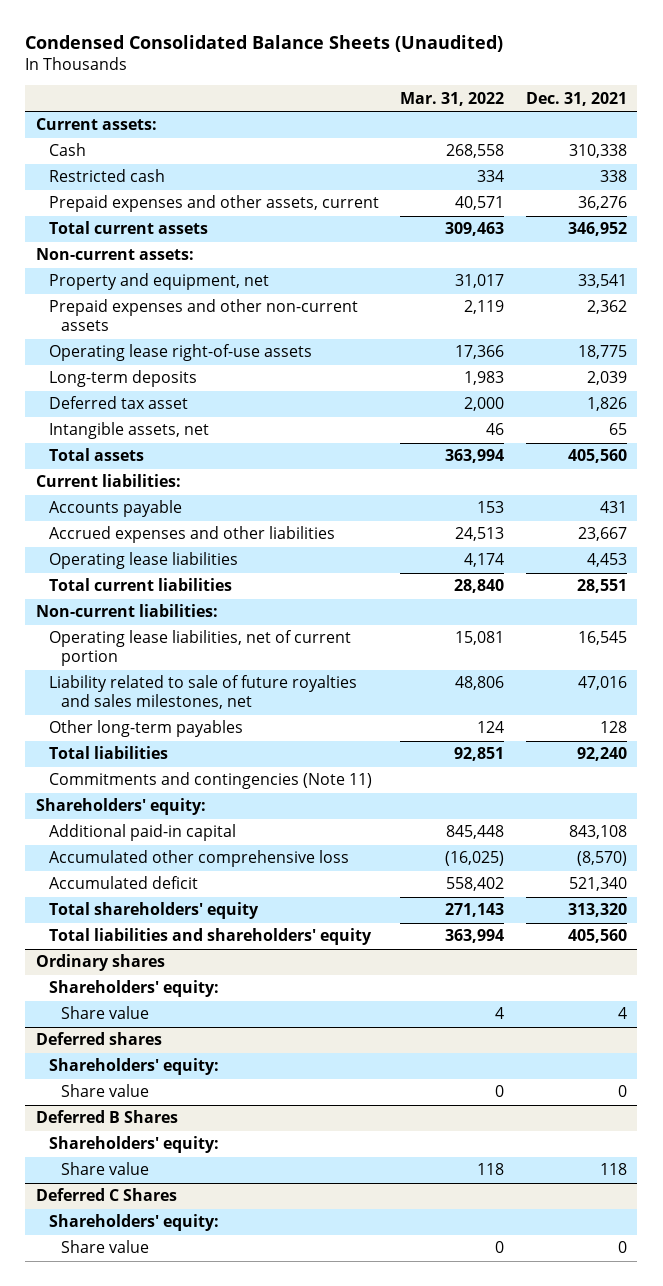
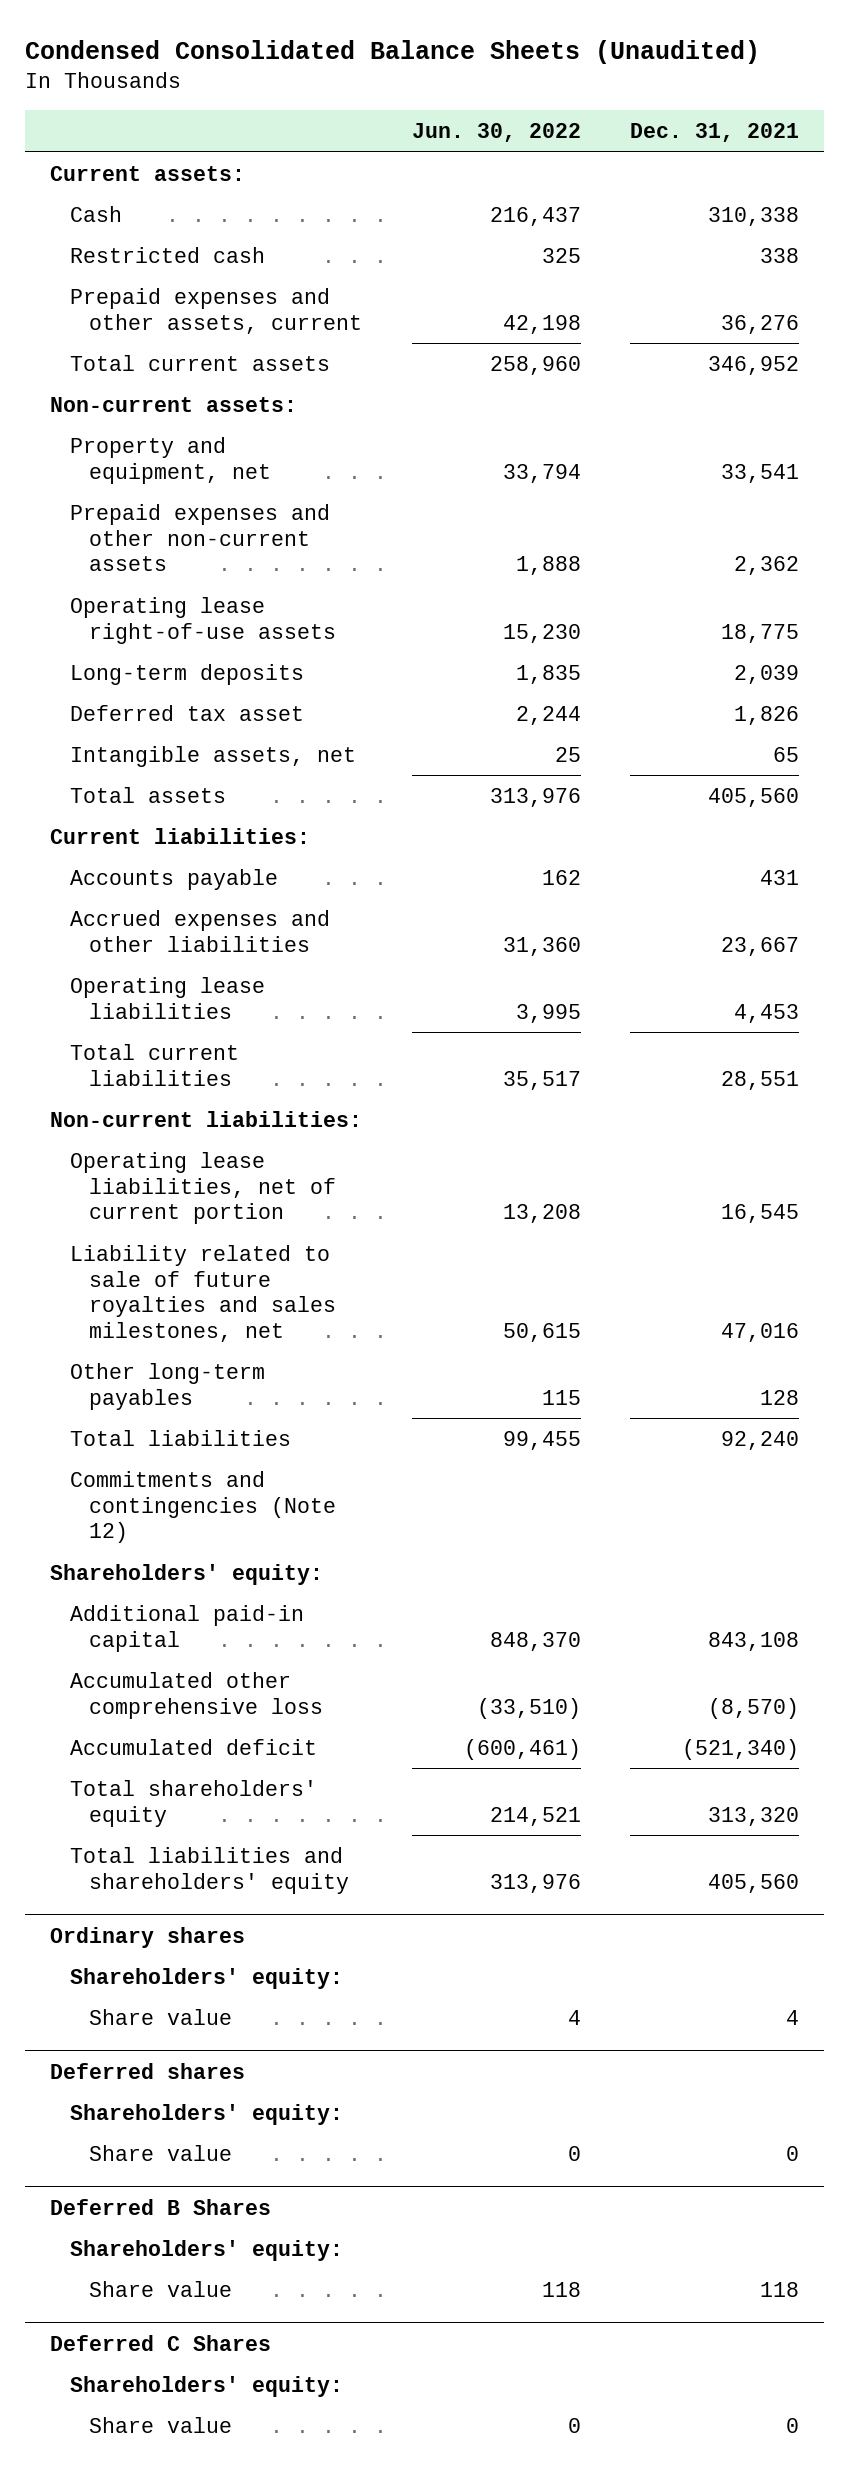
- | Mar. 31, 2022 | Dec. 31, 2021
+ | Jun. 30, 2022 | Dec. 31, 2021
- Commitments and contingencies (Note 11)
+ Commitments and contingencies (Note 12)
- Accumulated deficit | 558,402 | 521,340
+ Accumulated deficit | (600,461) | (521,340)

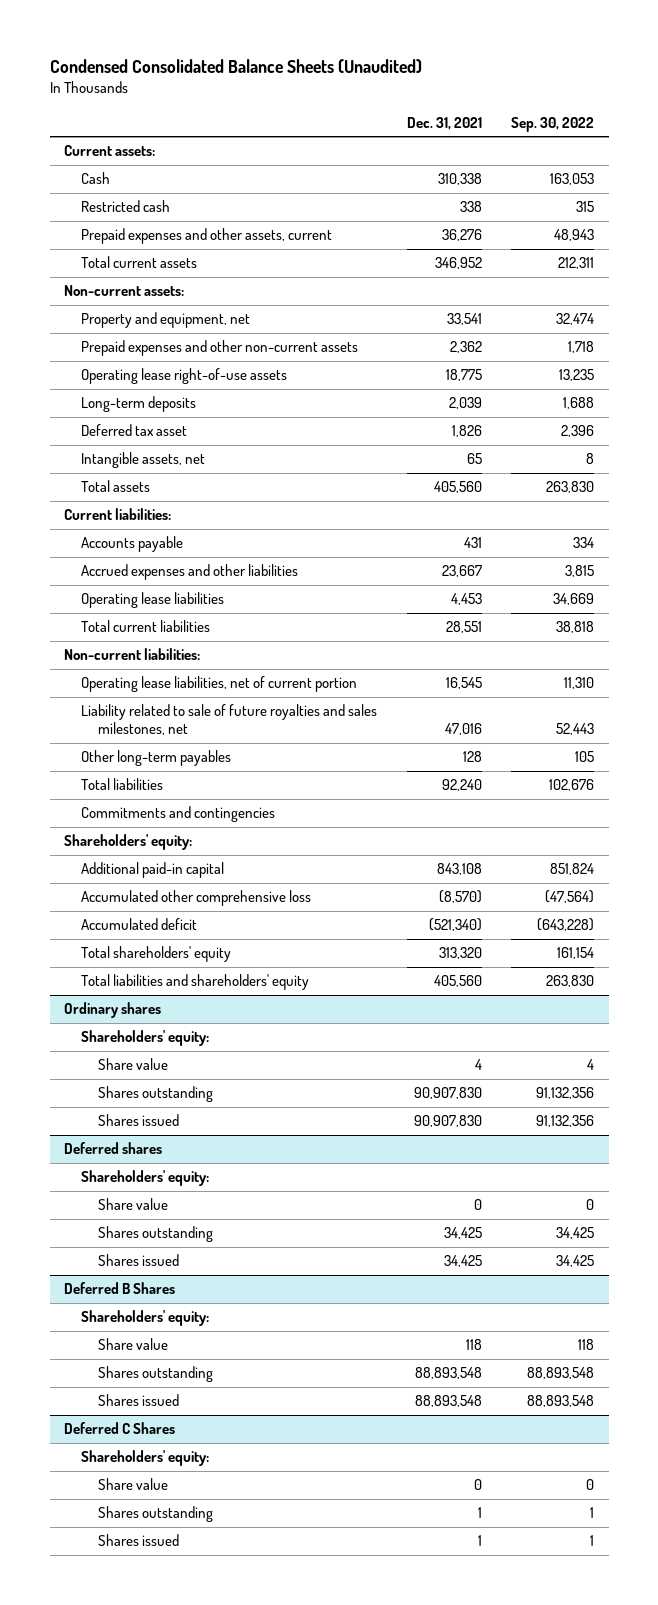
- | Jun. 30, 2022 | Dec. 31, 2021
+ | Dec. 31, 2021 | Sep. 30, 2022
- Commitments and contingencies (Note 12)
+ Commitments and contingencies
@ Ordinary shares
+ Shares outstanding | 90,907,830 | 91,132,356
+ Shares issued | 90,907,830 | 91,132,356
@ Deferred shares
+ Shares outstanding | 34,425 | 34,425
+ Shares issued | 34,425 | 34,425
@ Deferred B Shares
+ Shares outstanding | 88,893,548 | 88,893,548
+ Shares issued | 88,893,548 | 88,893,548
@ Deferred C Shares
+ Shares outstanding | 1 | 1
+ Shares issued | 1 | 1

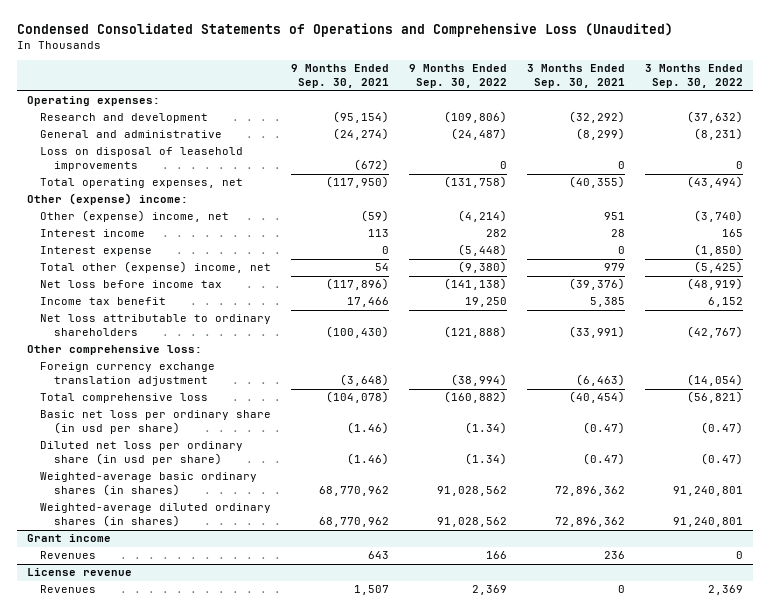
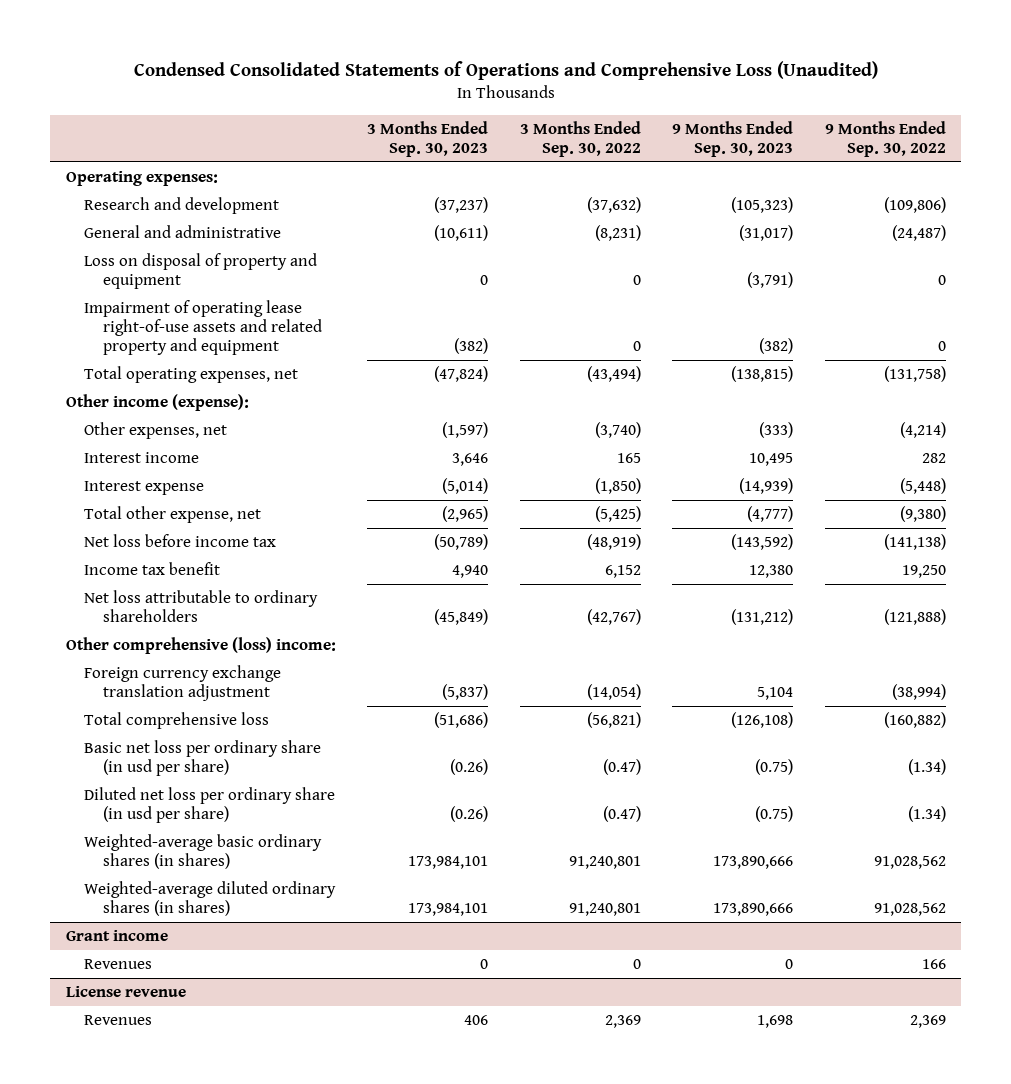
- | 9 Months Ended Sep. 30, 2021 | 9 Months Ended Sep. 30, 2022 | 3 Months Ended Sep. 30, 2021 | 3 Months Ended Sep. 30, 2022
+ | 3 Months Ended Sep. 30, 2023 | 3 Months Ended Sep. 30, 2022 | 9 Months Ended Sep. 30, 2023 | 9 Months Ended Sep. 30, 2022
- Loss on disposal of leasehold improvements | (672) | 0 | 0 | 0
+ Loss on disposal of property and equipment | 0 | 0 | (3,791) | 0
+ Impairment of operating lease right-of-use assets and related property and equipment | (382) | 0 | (382) | 0
- Other (expense) income:
- Other (expense) income, net | (59) | (4,214) | 951 | (3,740)
+ Other income (expense):
+ Other expenses, net | (1,597) | (3,740) | (333) | (4,214)
- Total other (expense) income, net | 54 | (9,380) | 979 | (5,425)
+ Total other expense, net | (2,965) | (5,425) | (4,777) | (9,380)
- Other comprehensive loss:
+ Other comprehensive (loss) income:

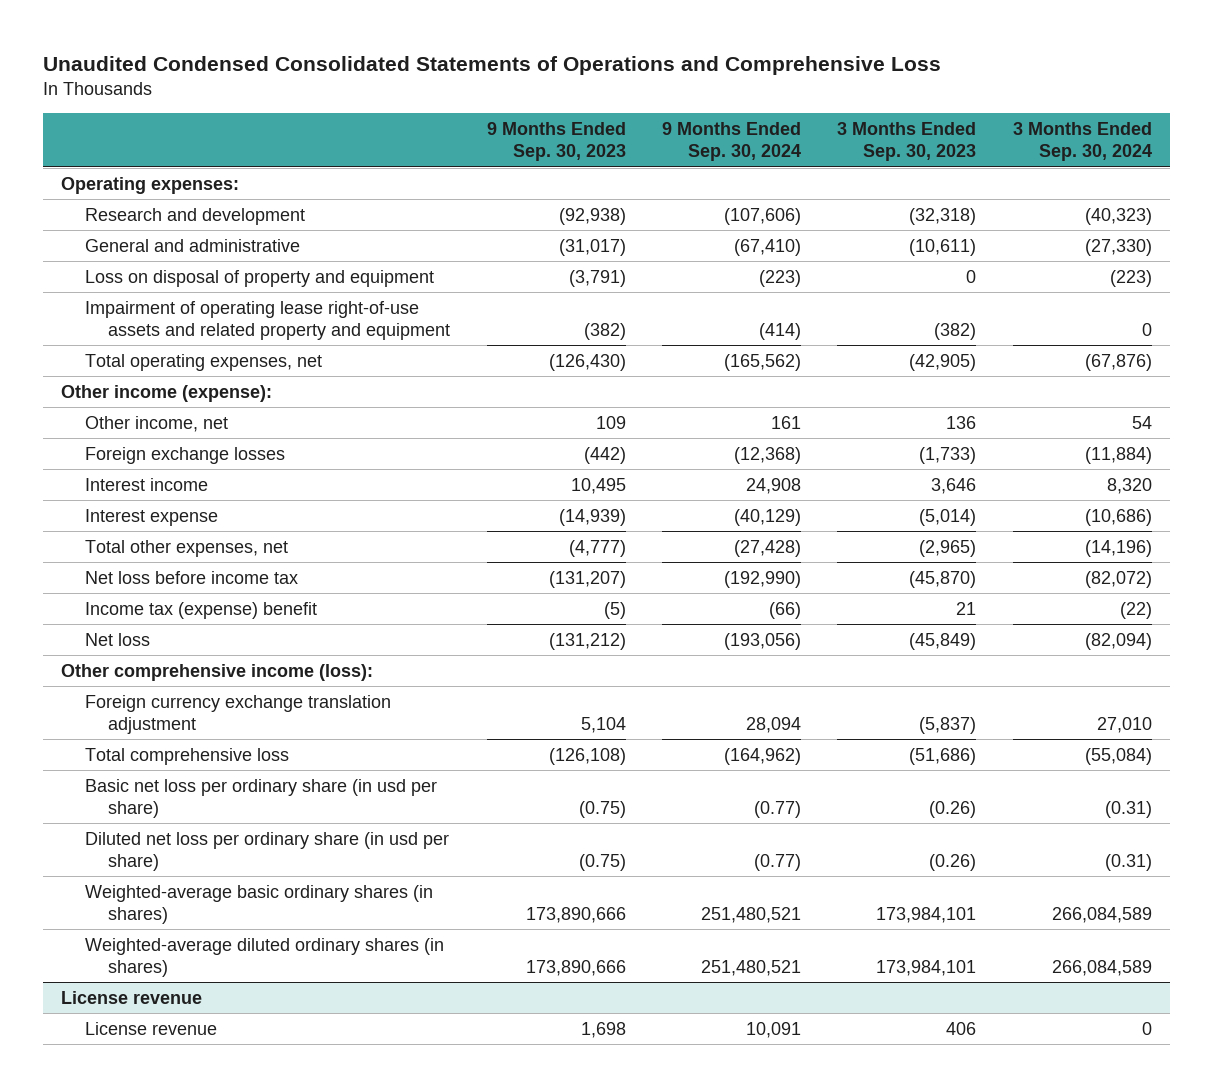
- Condensed Consolidated Statements of Operations and Comprehensive Loss (Unaudited)
+ Unaudited Condensed Consolidated Statements of Operations and Comprehensive Loss
- | 3 Months Ended Sep. 30, 2023 | 3 Months Ended Sep. 30, 2022 | 9 Months Ended Sep. 30, 2023 | 9 Months Ended Sep. 30, 2022
+ | 9 Months Ended Sep. 30, 2023 | 9 Months Ended Sep. 30, 2024 | 3 Months Ended Sep. 30, 2023 | 3 Months Ended Sep. 30, 2024
- Research and development | (37,237) | (37,632) | (105,323) | (109,806)
+ Research and development | (92,938) | (107,606) | (32,318) | (40,323)
- Total operating expenses, net | (47,824) | (43,494) | (138,815) | (131,758)
+ Total operating expenses, net | (126,430) | (165,562) | (42,905) | (67,876)
- Other expenses, net | (1,597) | (3,740) | (333) | (4,214)
+ Other income, net | 109 | 161 | 136 | 54
+ Foreign exchange losses | (442) | (12,368) | (1,733) | (11,884)
- Total other expense, net | (2,965) | (5,425) | (4,777) | (9,380)
- Net loss before income tax | (50,789) | (48,919) | (143,592) | (141,138)
- Income tax benefit | 4,940 | 6,152 | 12,380 | 19,250
- Net loss attributable to ordinary shareholders | (45,849) | (42,767) | (131,212) | (121,888)
- Other comprehensive (loss) income:
+ Total other expenses, net | (4,777) | (27,428) | (2,965) | (14,196)
+ Net loss before income tax | (131,207) | (192,990) | (45,870) | (82,072)
+ Income tax (expense) benefit | (5) | (66) | 21 | (22)
+ Net loss | (131,212) | (193,056) | (45,849) | (82,094)
+ Other comprehensive income (loss):
- Grant income
- Revenues | 0 | 0 | 0 | 166
@ License revenue
- Revenues | 406 | 2,369 | 1,698 | 2,369
+ License revenue | 1,698 | 10,091 | 406 | 0

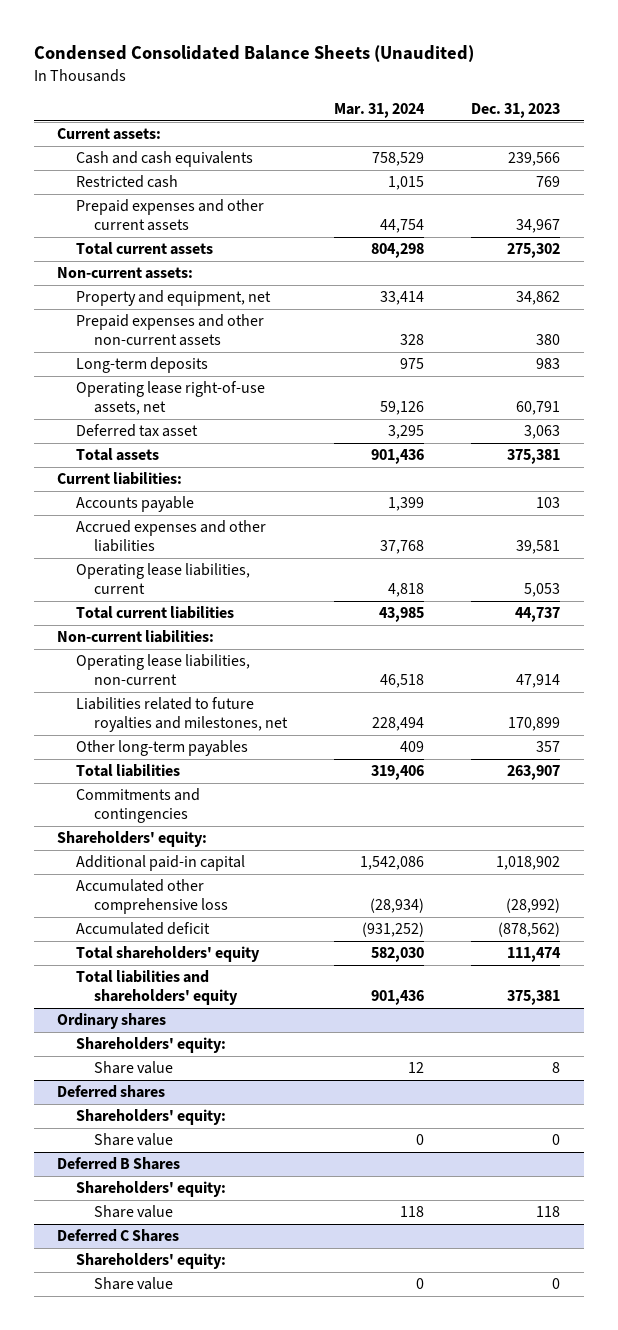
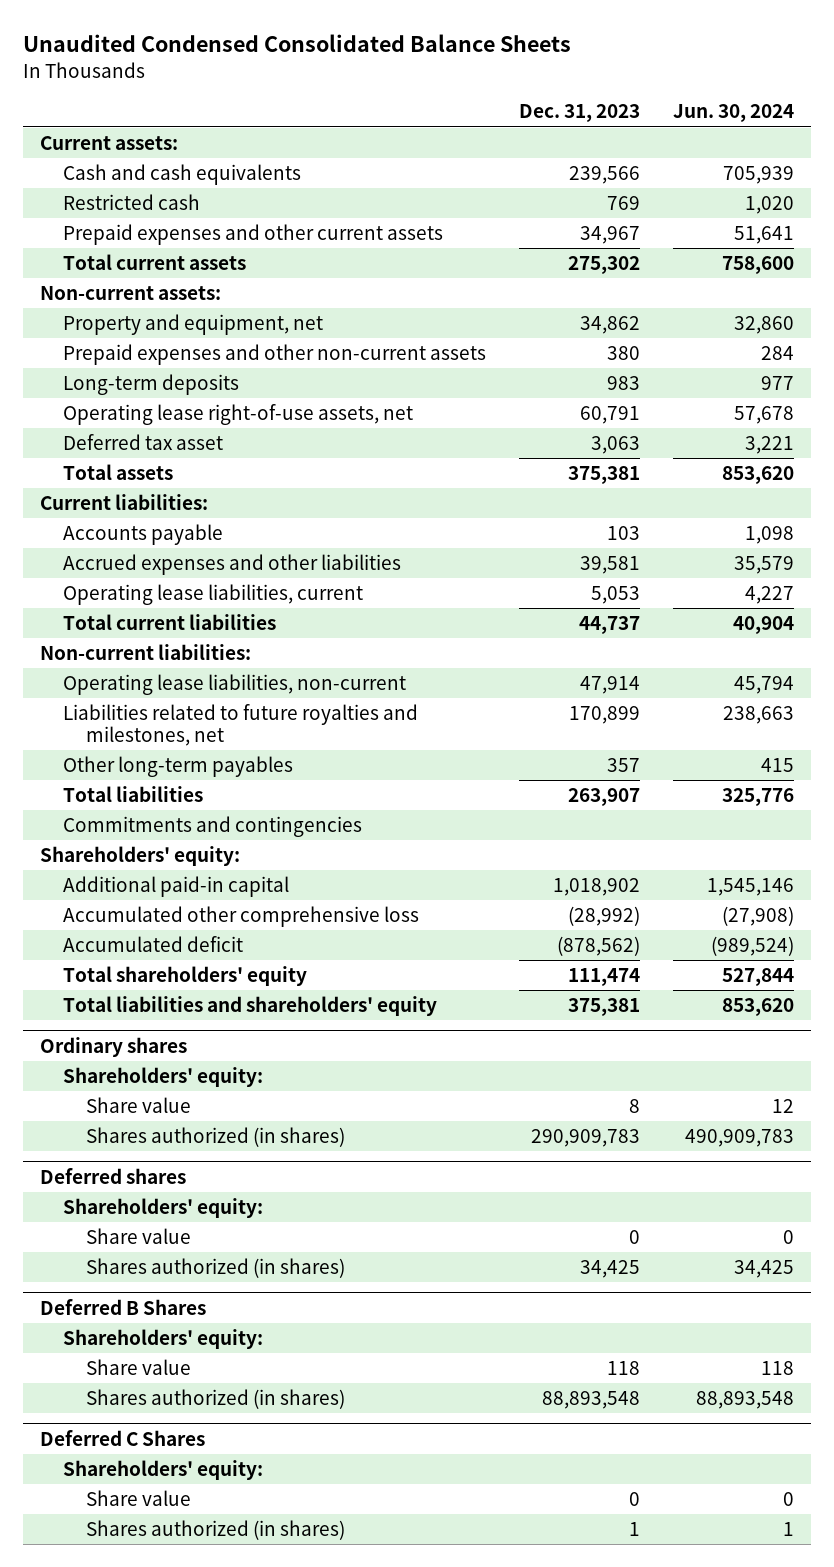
- Condensed Consolidated Balance Sheets (Unaudited)
+ Unaudited Condensed Consolidated Balance Sheets
- | Mar. 31, 2024 | Dec. 31, 2023
+ | Dec. 31, 2023 | Jun. 30, 2024
@ Ordinary shares
+ Shares authorized (in shares) | 290,909,783 | 490,909,783
@ Deferred shares
+ Shares authorized (in shares) | 34,425 | 34,425
@ Deferred B Shares
+ Shares authorized (in shares) | 88,893,548 | 88,893,548
@ Deferred C Shares
+ Shares authorized (in shares) | 1 | 1

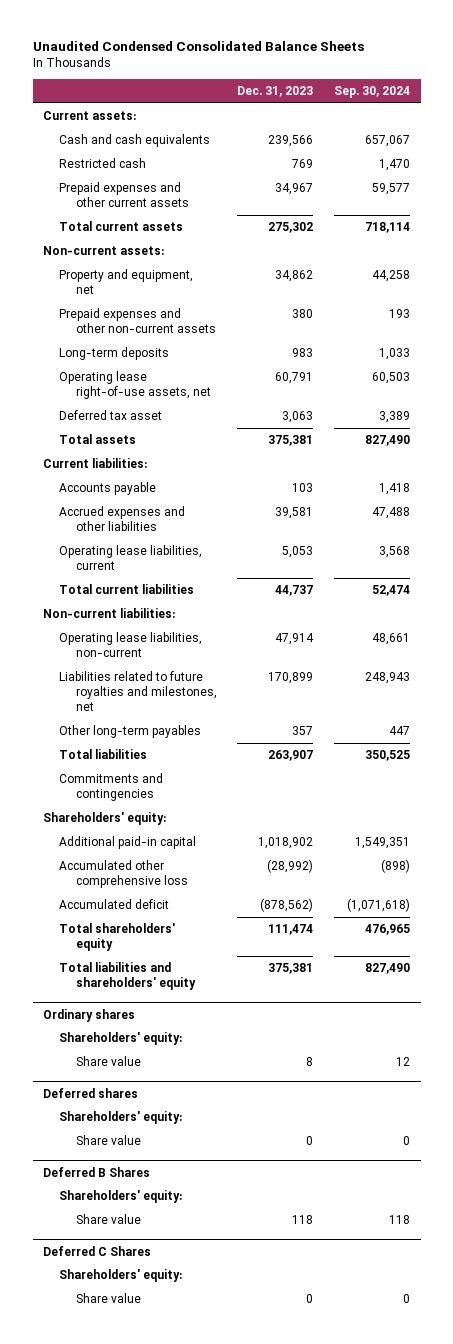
- | Dec. 31, 2023 | Jun. 30, 2024
+ | Dec. 31, 2023 | Sep. 30, 2024
@ Ordinary shares
- Shares authorized (in shares) | 290,909,783 | 490,909,783
@ Deferred shares
- Shares authorized (in shares) | 34,425 | 34,425
@ Deferred B Shares
- Shares authorized (in shares) | 88,893,548 | 88,893,548
@ Deferred C Shares
- Shares authorized (in shares) | 1 | 1

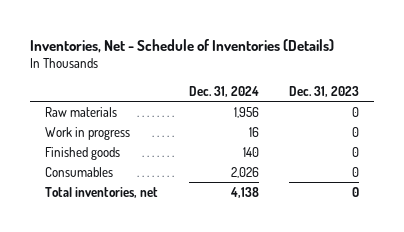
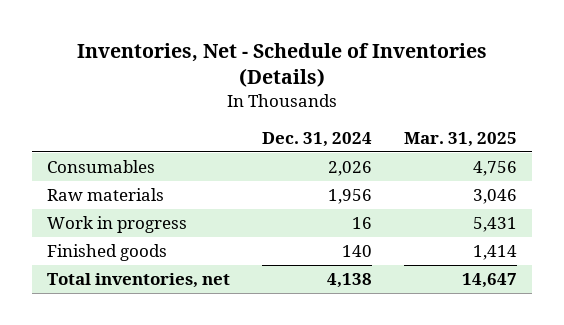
- | Dec. 31, 2024 | Dec. 31, 2023
+ | Dec. 31, 2024 | Mar. 31, 2025
moved up: Consumables | 2,026 | 4,756

